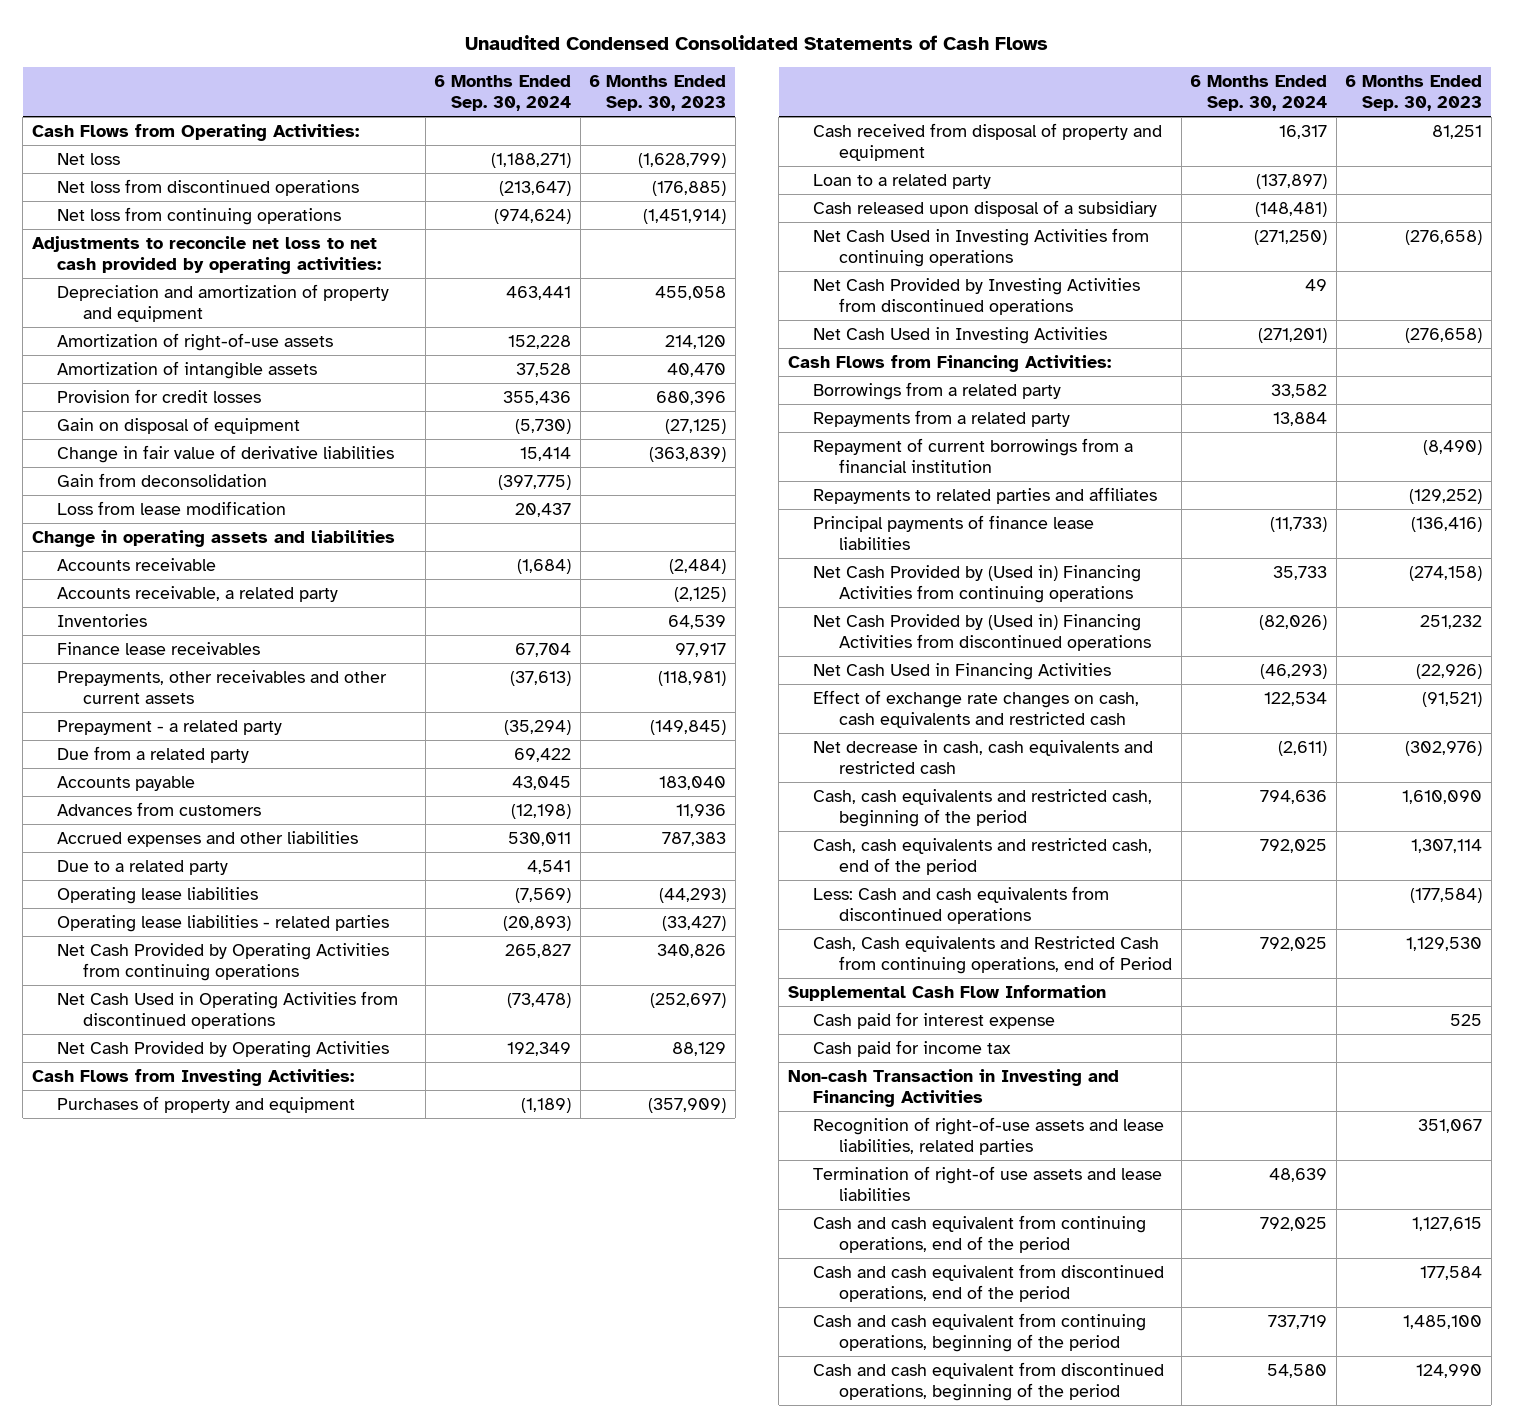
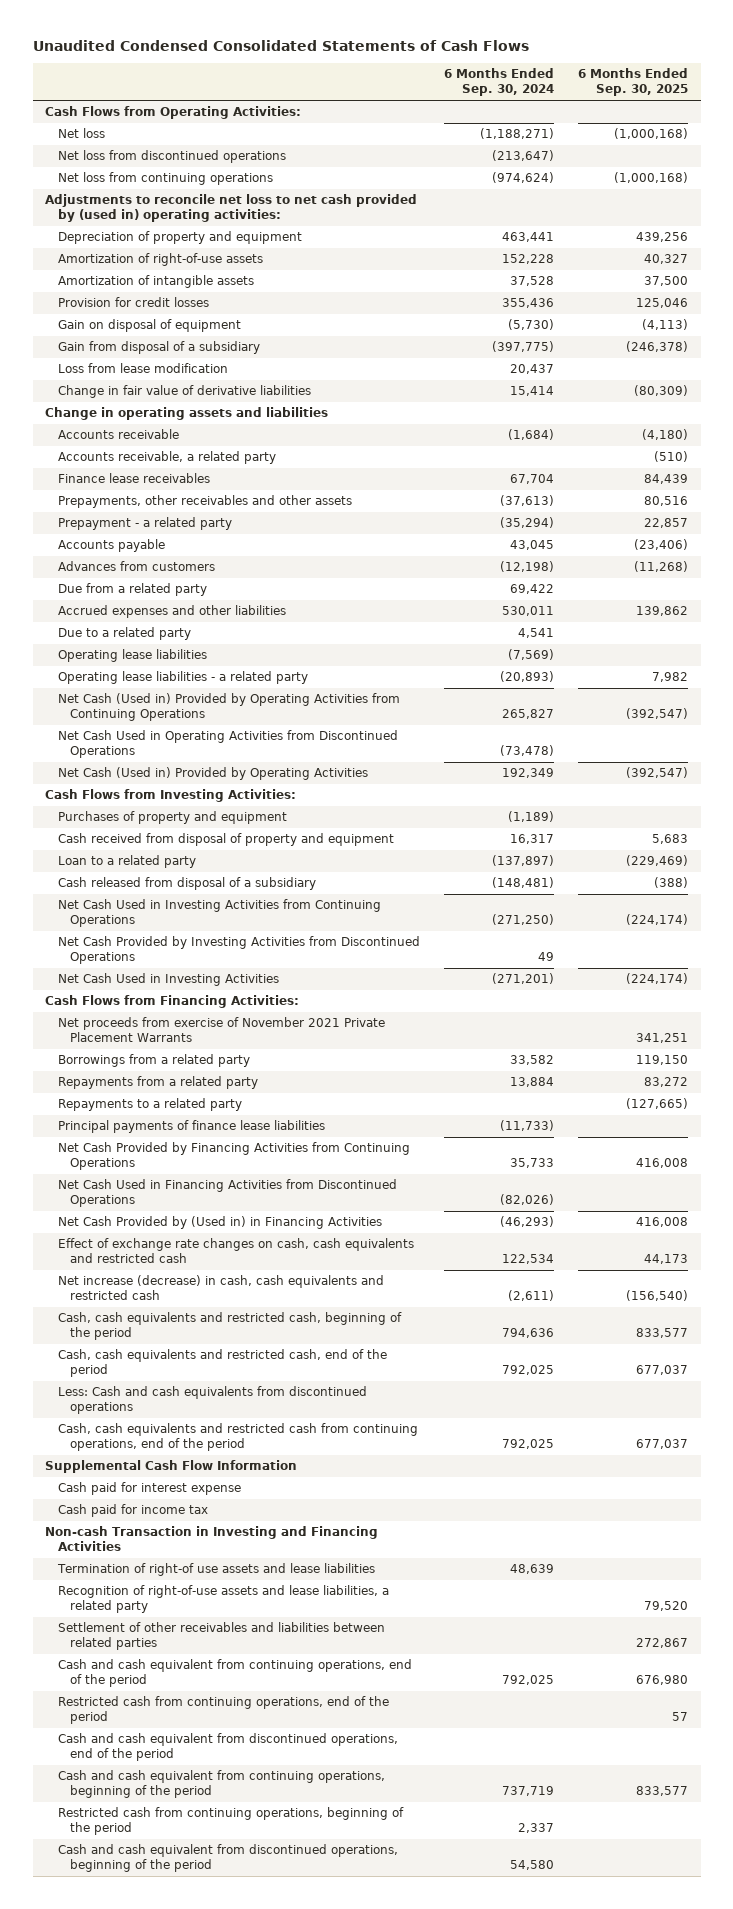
- | 6 Months Ended Sep. 30, 2024 | 6 Months Ended Sep. 30, 2023
+ | 6 Months Ended Sep. 30, 2024 | 6 Months Ended Sep. 30, 2025
- Adjustments to reconcile net loss to net cash provided by operating activities:
- Depreciation and amortization of property and equipment | 463,441 | 455,058
+ Adjustments to reconcile net loss to net cash provided by (used in) operating activities:
+ Depreciation of property and equipment | 463,441 | 439,256
- Gain from deconsolidation | (397,775) |
+ Gain from disposal of a subsidiary | (397,775) | (246,378)
moved down: Change in fair value of derivative liabilities | 15,414 | (80,309)
- Inventories | | 64,539
- Prepayments, other receivables and other current assets | (37,613) | (118,981)
+ Prepayments, other receivables and other assets | (37,613) | 80,516
moved down: Due from a related party | 69,422 |
- Operating lease liabilities - related parties | (20,893) | (33,427)
- Net Cash Provided by Operating Activities from continuing operations | 265,827 | 340,826
- Net Cash Used in Operating Activities from discontinued operations | (73,478) | (252,697)
- Net Cash Provided by Operating Activities | 192,349 | 88,129
+ Operating lease liabilities - a related party | (20,893) | 7,982
+ Net Cash (Used in) Provided by Operating Activities from Continuing Operations | 265,827 | (392,547)
+ Net Cash Used in Operating Activities from Discontinued Operations | (73,478) |
+ Net Cash (Used in) Provided by Operating Activities | 192,349 | (392,547)
- Cash released upon disposal of a subsidiary | (148,481) |
- Net Cash Used in Investing Activities from continuing operations | (271,250) | (276,658)
- Net Cash Provided by Investing Activities from discontinued operations | 49 |
+ Cash released from disposal of a subsidiary | (148,481) | (388)
+ Net Cash Used in Investing Activities from Continuing Operations | (271,250) | (224,174)
+ Net Cash Provided by Investing Activities from Discontinued Operations | 49 |
+ Net proceeds from exercise of November 2021 Private Placement Warrants | | 341,251
- Repayment of current borrowings from a financial institution | | (8,490)
- Repayments to related parties and affiliates | | (129,252)
+ Repayments to a related party | | (127,665)
- Net Cash Provided by (Used in) Financing Activities from continuing operations | 35,733 | (274,158)
- Net Cash Provided by (Used in) Financing Activities from discontinued operations | (82,026) | 251,232
- Net Cash Used in Financing Activities | (46,293) | (22,926)
+ Net Cash Provided by Financing Activities from Continuing Operations | 35,733 | 416,008
+ Net Cash Used in Financing Activities from Discontinued Operations | (82,026) |
+ Net Cash Provided by (Used in) in Financing Activities | (46,293) | 416,008
- Net decrease in cash, cash equivalents and restricted cash | (2,611) | (302,976)
+ Net increase (decrease) in cash, cash equivalents and restricted cash | (2,611) | (156,540)
- Cash, Cash equivalents and Restricted Cash from continuing operations, end of Period | 792,025 | 1,129,530
+ Cash, cash equivalents and restricted cash from continuing operations, end of the period | 792,025 | 677,037
- Recognition of right-of-use assets and lease liabilities, related parties | | 351,067
+ Recognition of right-of-use assets and lease liabilities, a related party | | 79,520
+ Settlement of other receivables and liabilities between related parties | | 272,867
+ Restricted cash from continuing operations, end of the period | | 57
+ Restricted cash from continuing operations, beginning of the period | 2,337 |

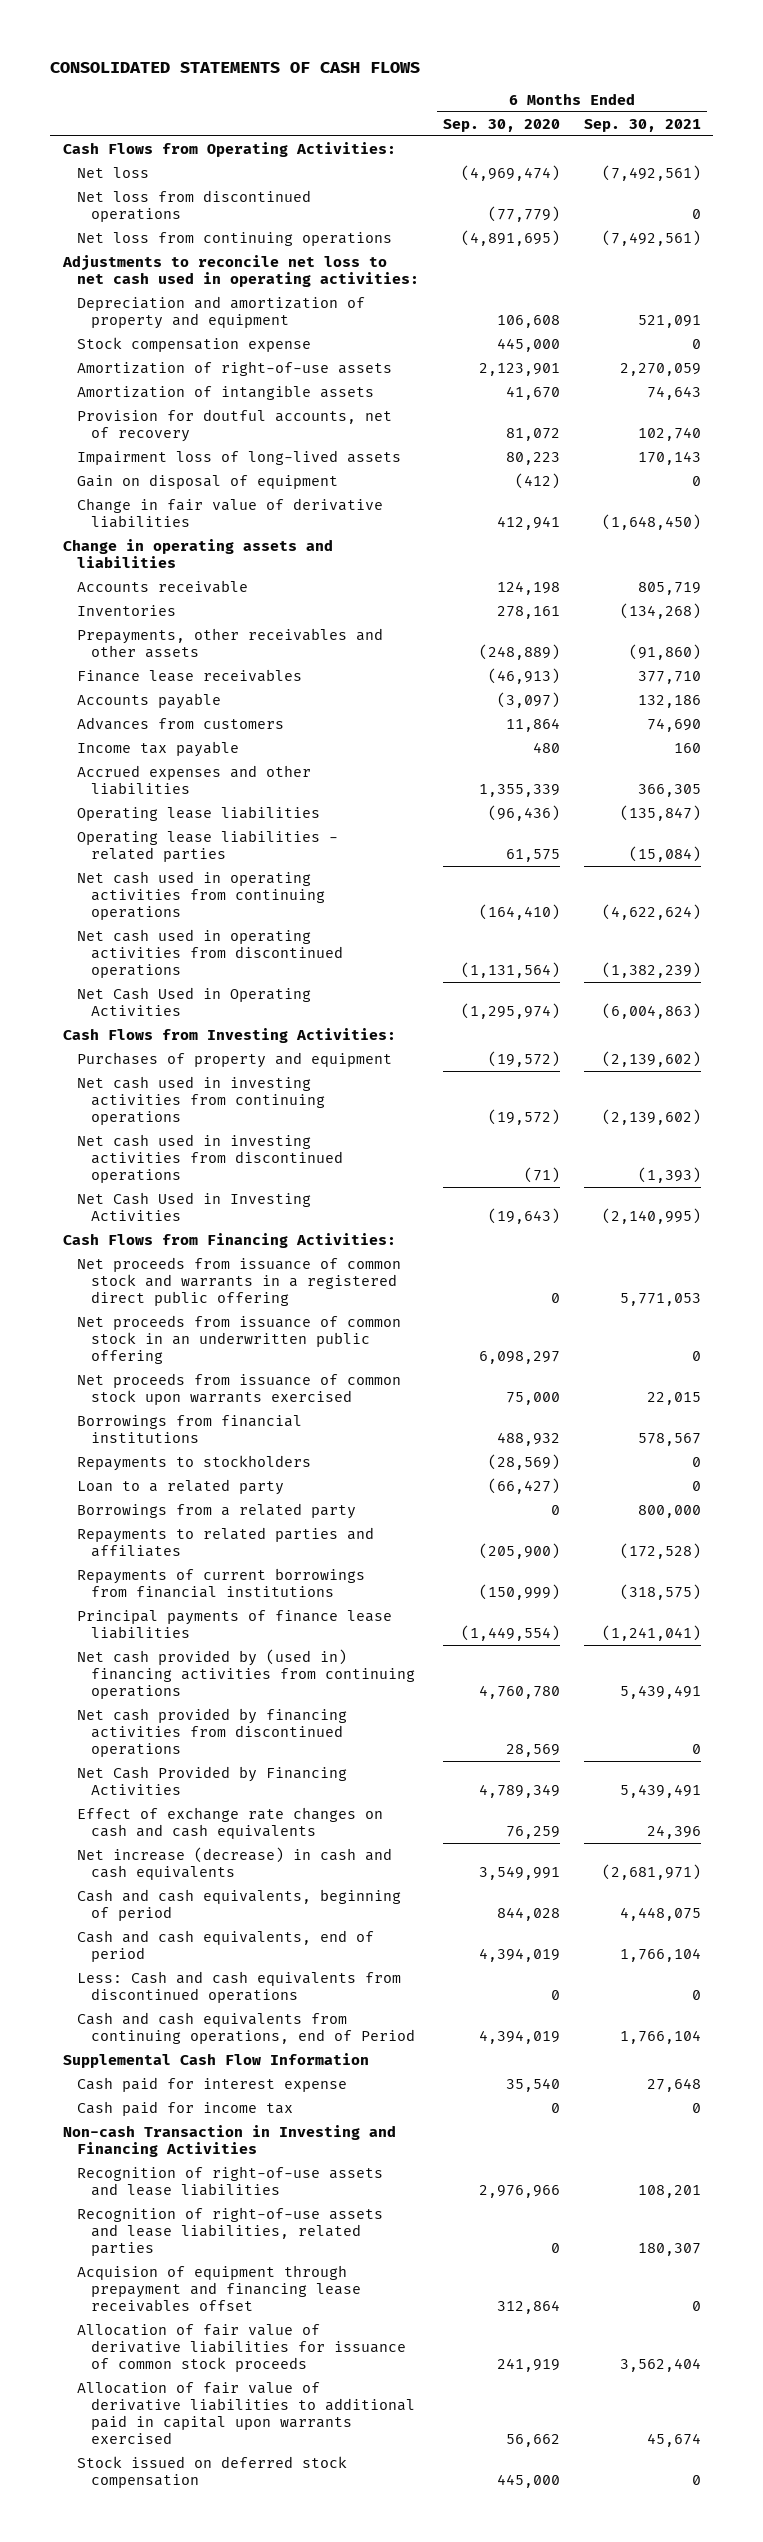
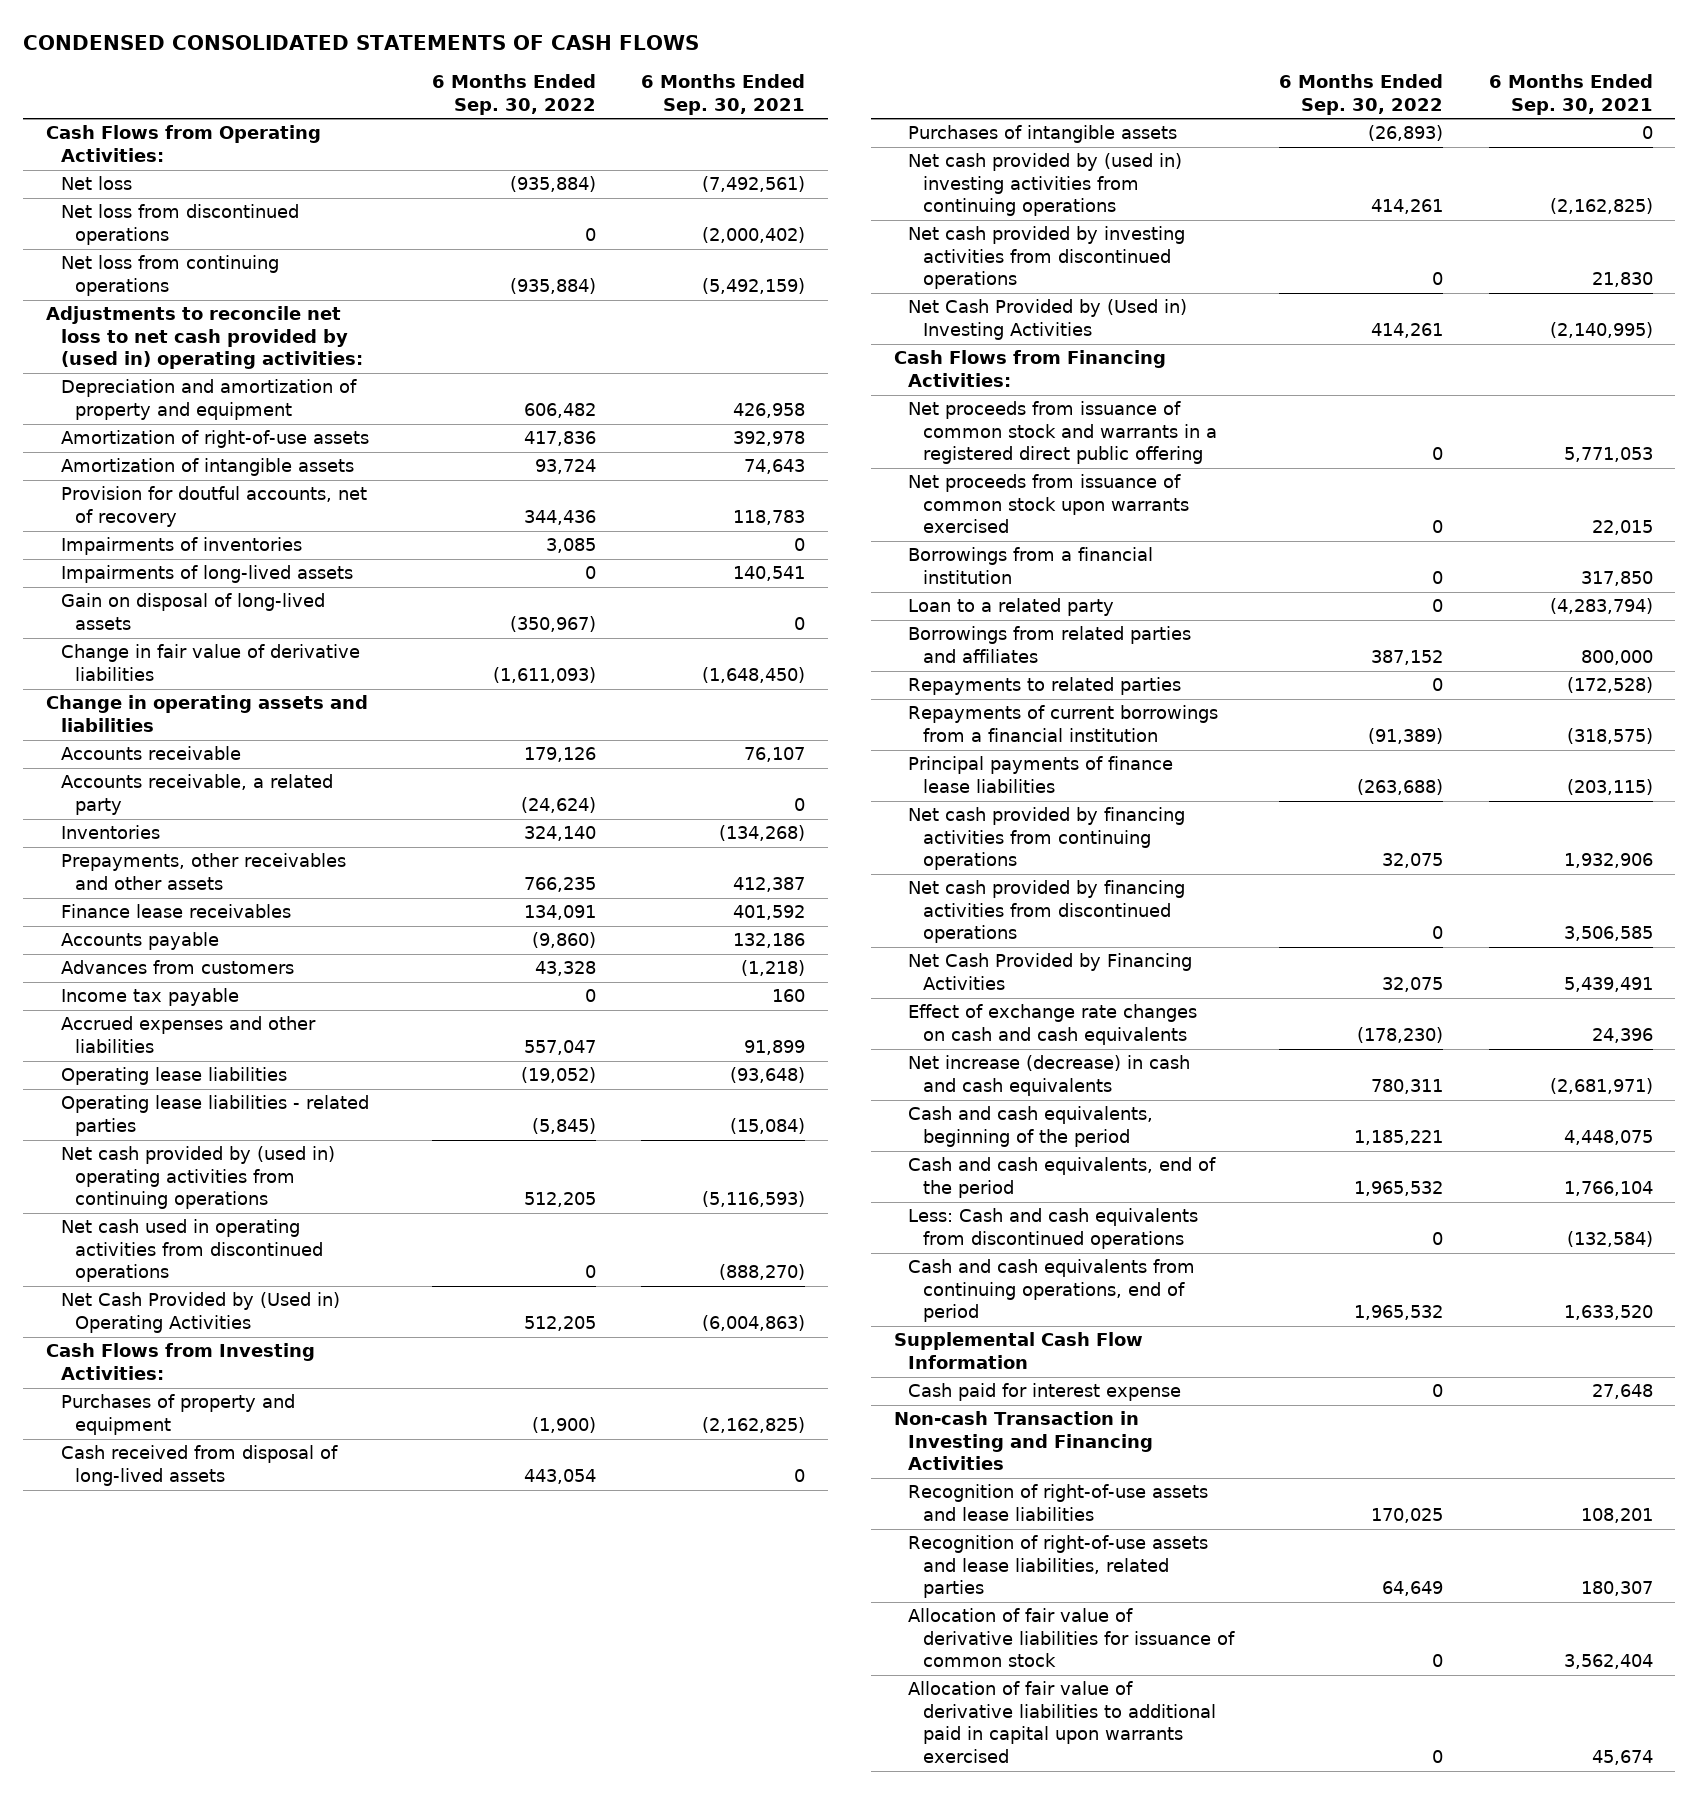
- CONSOLIDATED STATEMENTS OF CASH FLOWS
+ CONDENSED CONSOLIDATED STATEMENTS OF CASH FLOWS
- | 6 Months Ended Sep. 30, 2020 | 6 Months Ended Sep. 30, 2021
+ | 6 Months Ended Sep. 30, 2022 | 6 Months Ended Sep. 30, 2021
- Net loss from discontinued operations | (77,779) | 0
- Net loss from continuing operations | (4,891,695) | (7,492,561)
- Adjustments to reconcile net loss to net cash used in operating activities:
- Depreciation and amortization of property and equipment | 106,608 | 521,091
- Stock compensation expense | 445,000 | 0
- Amortization of right-of-use assets | 2,123,901 | 2,270,059
+ Net loss from discontinued operations | 0 | (2,000,402)
+ Net loss from continuing operations | (935,884) | (5,492,159)
+ Adjustments to reconcile net loss to net cash provided by (used in) operating activities:
+ Depreciation and amortization of property and equipment | 606,482 | 426,958
+ Amortization of right-of-use assets | 417,836 | 392,978
- Provision for doutful accounts, net of recovery | 81,072 | 102,740
- Impairment loss of long-lived assets | 80,223 | 170,143
- Gain on disposal of equipment | (412) | 0
+ Provision for doutful accounts, net of recovery | 344,436 | 118,783
+ Impairments of inventories | 3,085 | 0
+ Impairments of long-lived assets | 0 | 140,541
+ Gain on disposal of long-lived assets | (350,967) | 0
- Accounts receivable | 124,198 | 805,719
+ Accounts receivable | 179,126 | 76,107
+ Accounts receivable, a related party | (24,624) | 0
- Prepayments, other receivables and other assets | (248,889) | (91,860)
- Finance lease receivables | (46,913) | 377,710
+ Prepayments, other receivables and other assets | 766,235 | 412,387
+ Finance lease receivables | 134,091 | 401,592
- Advances from customers | 11,864 | 74,690
+ Advances from customers | 43,328 | (1,218)
- Accrued expenses and other liabilities | 1,355,339 | 366,305
- Operating lease liabilities | (96,436) | (135,847)
+ Accrued expenses and other liabilities | 557,047 | 91,899
+ Operating lease liabilities | (19,052) | (93,648)
- Net cash used in operating activities from continuing operations | (164,410) | (4,622,624)
- Net cash used in operating activities from discontinued operations | (1,131,564) | (1,382,239)
- Net Cash Used in Operating Activities | (1,295,974) | (6,004,863)
+ Net cash provided by (used in) operating activities from continuing operations | 512,205 | (5,116,593)
+ Net cash used in operating activities from discontinued operations | 0 | (888,270)
+ Net Cash Provided by (Used in) Operating Activities | 512,205 | (6,004,863)
- Purchases of property and equipment | (19,572) | (2,139,602)
- Net cash used in investing activities from continuing operations | (19,572) | (2,139,602)
- Net cash used in investing activities from discontinued operations | (71) | (1,393)
- Net Cash Used in Investing Activities | (19,643) | (2,140,995)
+ Purchases of property and equipment | (1,900) | (2,162,825)
+ Cash received from disposal of long-lived assets | 443,054 | 0
+ Purchases of intangible assets | (26,893) | 0
+ Net cash provided by (used in) investing activities from continuing operations | 414,261 | (2,162,825)
+ Net cash provided by investing activities from discontinued operations | 0 | 21,830
+ Net Cash Provided by (Used in) Investing Activities | 414,261 | (2,140,995)
- Net proceeds from issuance of common stock in an underwritten public offering | 6,098,297 | 0
- Borrowings from financial institutions | 488,932 | 578,567
- Repayments to stockholders | (28,569) | 0
- Loan to a related party | (66,427) | 0
- Borrowings from a related party | 0 | 800,000
- Repayments to related parties and affiliates | (205,900) | (172,528)
- Repayments of current borrowings from financial institutions | (150,999) | (318,575)
- Principal payments of finance lease liabilities | (1,449,554) | (1,241,041)
- Net cash provided by (used in) financing activities from continuing operations | 4,760,780 | 5,439,491
- Net cash provided by financing activities from discontinued operations | 28,569 | 0
+ Borrowings from a financial institution | 0 | 317,850
+ Loan to a related party | 0 | (4,283,794)
+ Borrowings from related parties and affiliates | 387,152 | 800,000
+ Repayments to related parties | 0 | (172,528)
+ Repayments of current borrowings from a financial institution | (91,389) | (318,575)
+ Principal payments of finance lease liabilities | (263,688) | (203,115)
+ Net cash provided by financing activities from continuing operations | 32,075 | 1,932,906
+ Net cash provided by financing activities from discontinued operations | 0 | 3,506,585
- Cash and cash equivalents, beginning of period | 844,028 | 4,448,075
- Cash and cash equivalents, end of period | 4,394,019 | 1,766,104
- Less: Cash and cash equivalents from discontinued operations | 0 | 0
- Cash and cash equivalents from continuing operations, end of Period | 4,394,019 | 1,766,104
+ Cash and cash equivalents, beginning of the period | 1,185,221 | 4,448,075
+ Cash and cash equivalents, end of the period | 1,965,532 | 1,766,104
+ Less: Cash and cash equivalents from discontinued operations | 0 | (132,584)
+ Cash and cash equivalents from continuing operations, end of period | 1,965,532 | 1,633,520
- Cash paid for income tax | 0 | 0
- Acquision of equipment through prepayment and financing lease receivables offset | 312,864 | 0
- Allocation of fair value of derivative liabilities for issuance of common stock proceeds | 241,919 | 3,562,404
+ Allocation of fair value of derivative liabilities for issuance of common stock | 0 | 3,562,404
- Stock issued on deferred stock compensation | 445,000 | 0

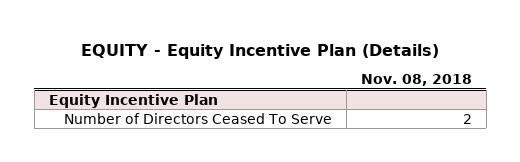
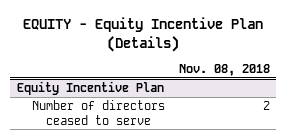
@ Equity Incentive Plan
- Number of Directors Ceased To Serve | 2
+ Number of directors ceased to serve | 2

